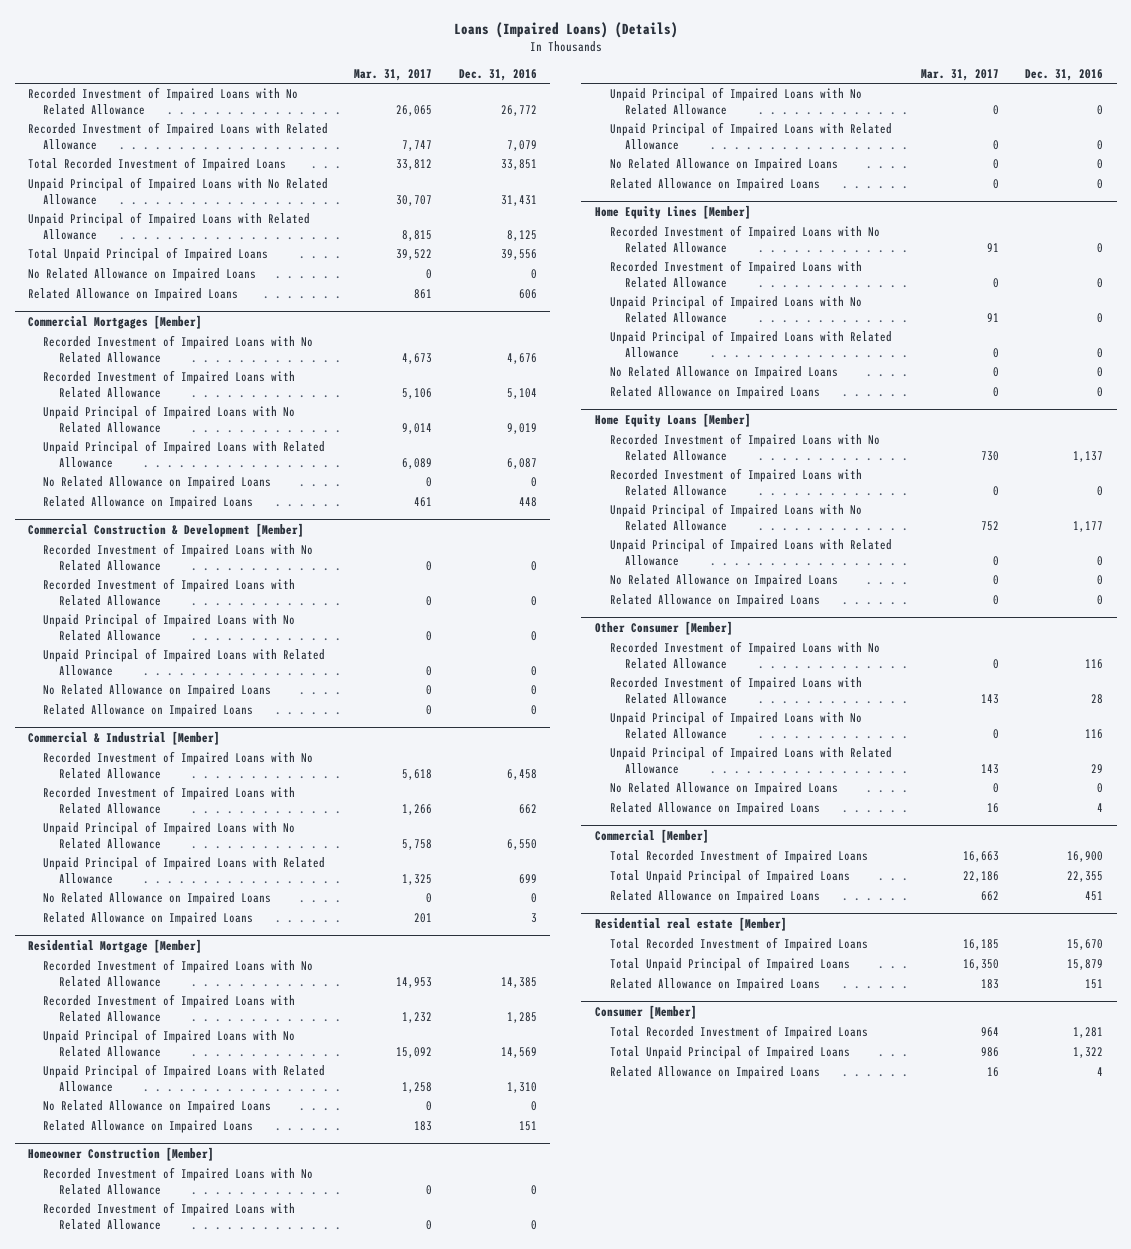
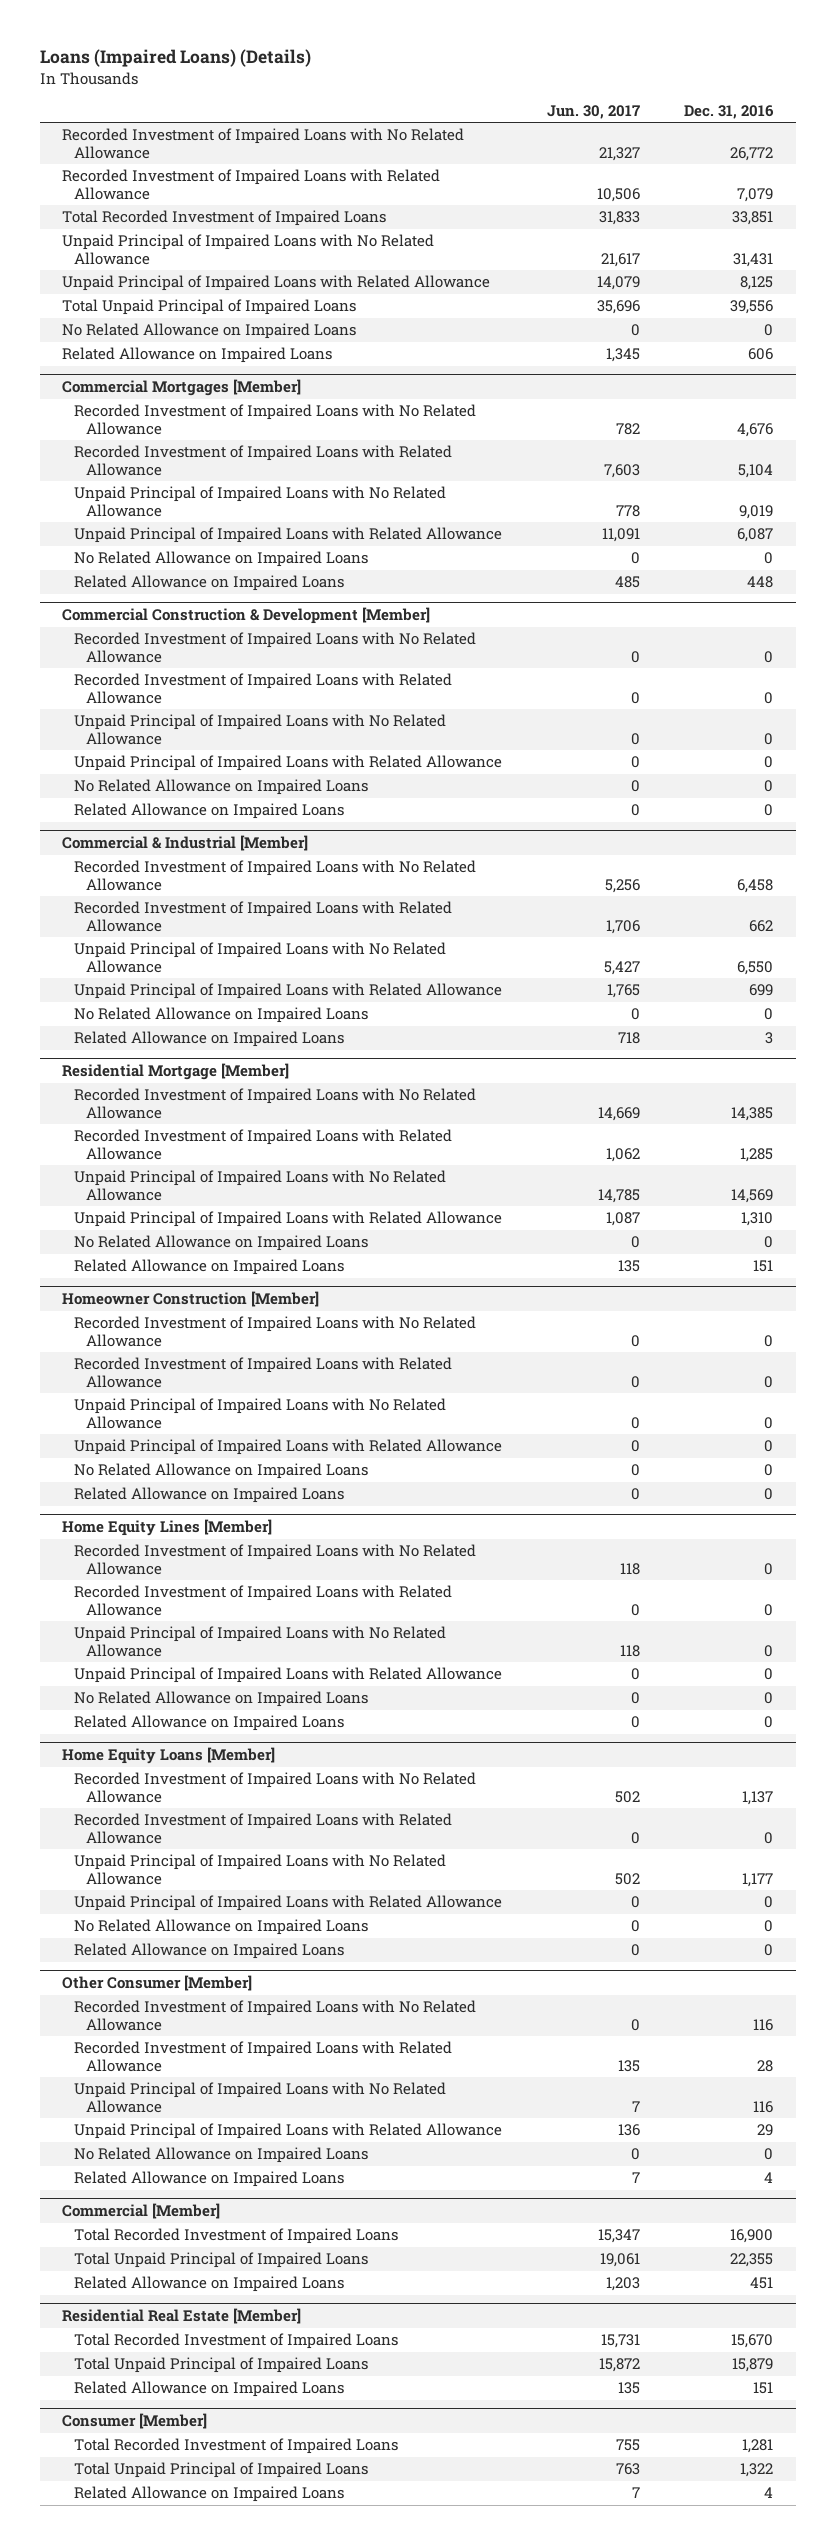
- | Mar. 31, 2017 | Dec. 31, 2016
+ | Jun. 30, 2017 | Dec. 31, 2016
- Residential real estate [Member]
+ Residential Real Estate [Member]

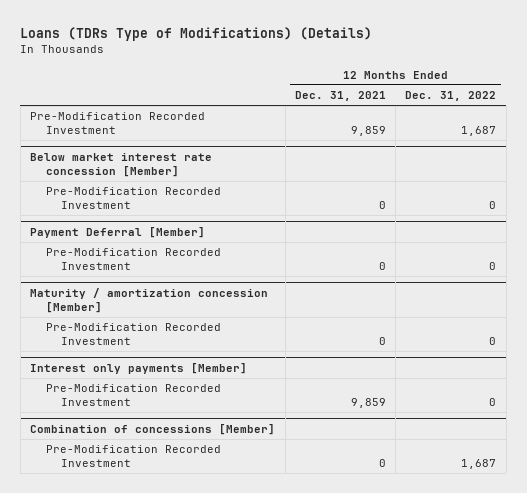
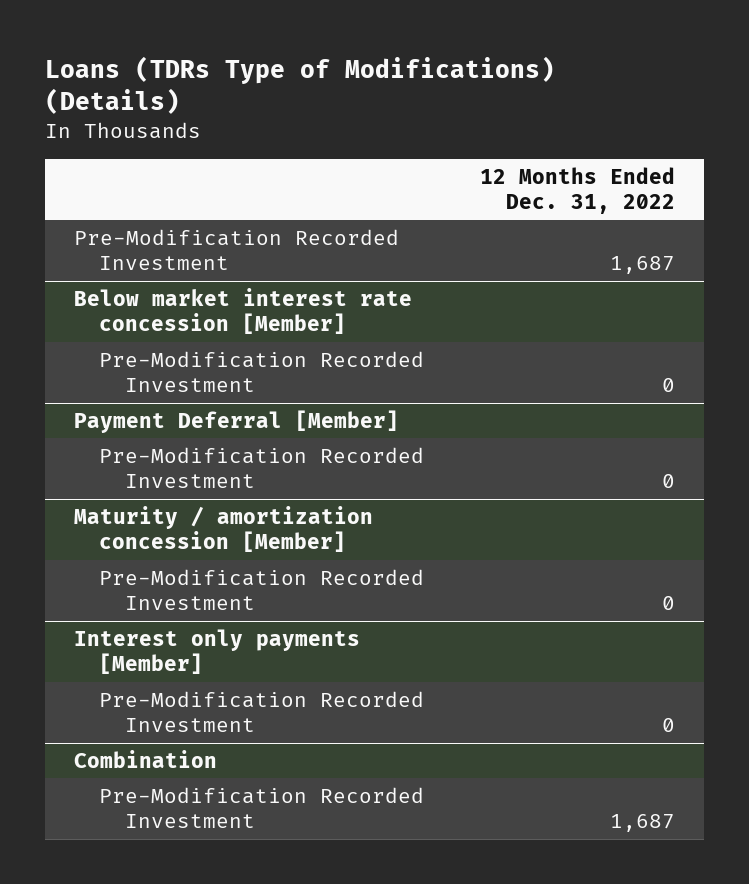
- | 12 Months Ended Dec. 31, 2021 | 12 Months Ended Dec. 31, 2022
+ | 12 Months Ended Dec. 31, 2022
- Combination of concessions [Member]
+ Combination

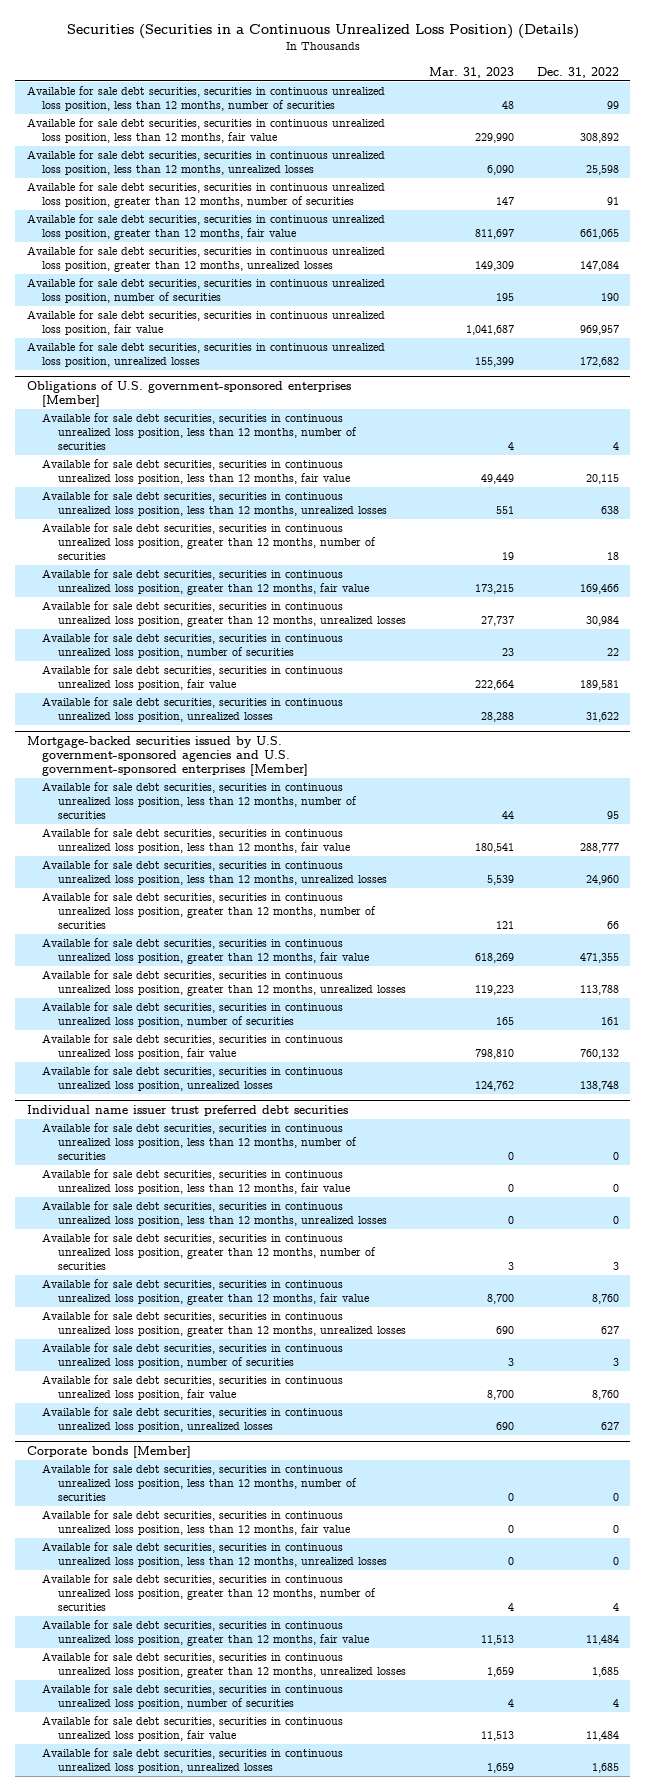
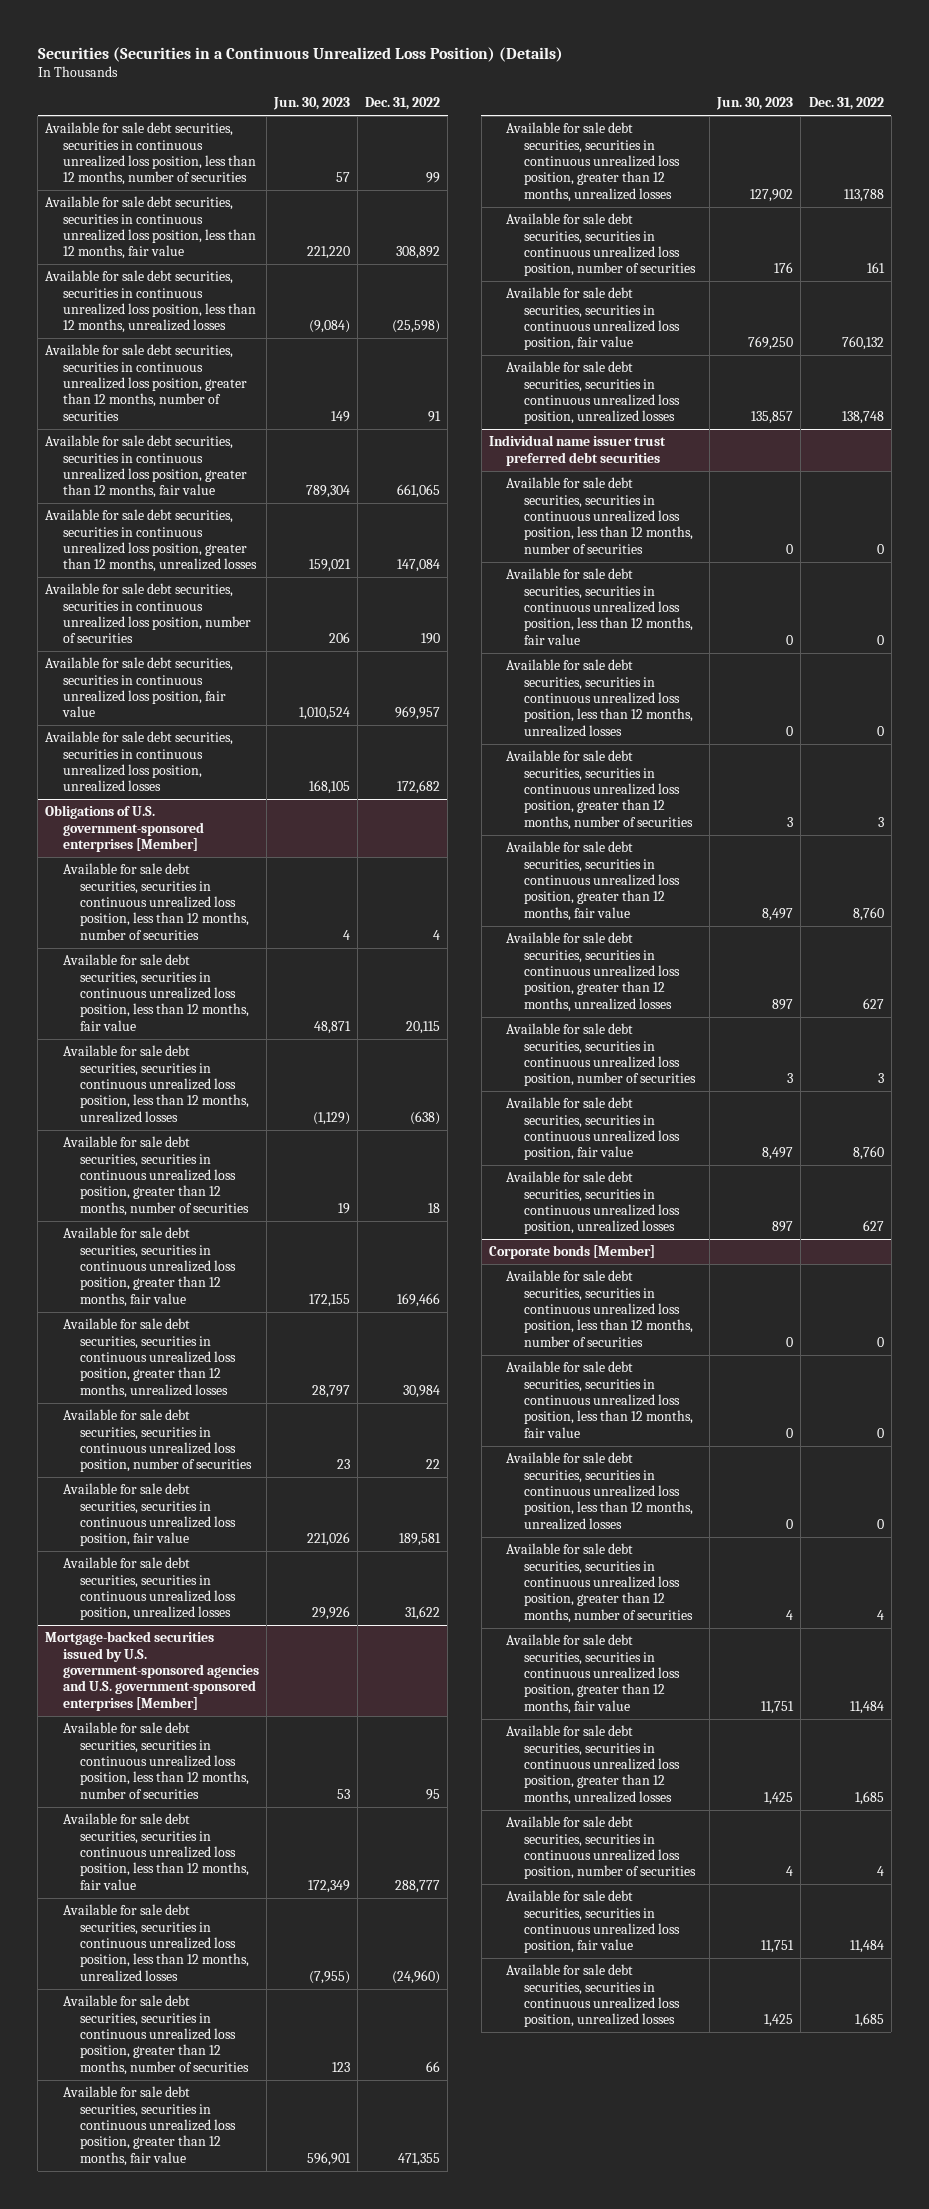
- | Mar. 31, 2023 | Dec. 31, 2022
+ | Jun. 30, 2023 | Dec. 31, 2022
- Available for sale debt securities, securities in continuous unrealized loss position, less than 12 months, unrealized losses | 6,090 | 25,598
+ Available for sale debt securities, securities in continuous unrealized loss position, less than 12 months, unrealized losses | (9,084) | (25,598)
@ Obligations of U.S. government-sponsored enterprises [Member]
- Available for sale debt securities, securities in continuous unrealized loss position, less than 12 months, unrealized losses | 551 | 638
+ Available for sale debt securities, securities in continuous unrealized loss position, less than 12 months, unrealized losses | (1,129) | (638)
@ Mortgage-backed securities issued by U.S. government-sponsored agencies and U.S. government-sponsored enterprises [Member]
- Available for sale debt securities, securities in continuous unrealized loss position, less than 12 months, unrealized losses | 5,539 | 24,960
+ Available for sale debt securities, securities in continuous unrealized loss position, less than 12 months, unrealized losses | (7,955) | (24,960)

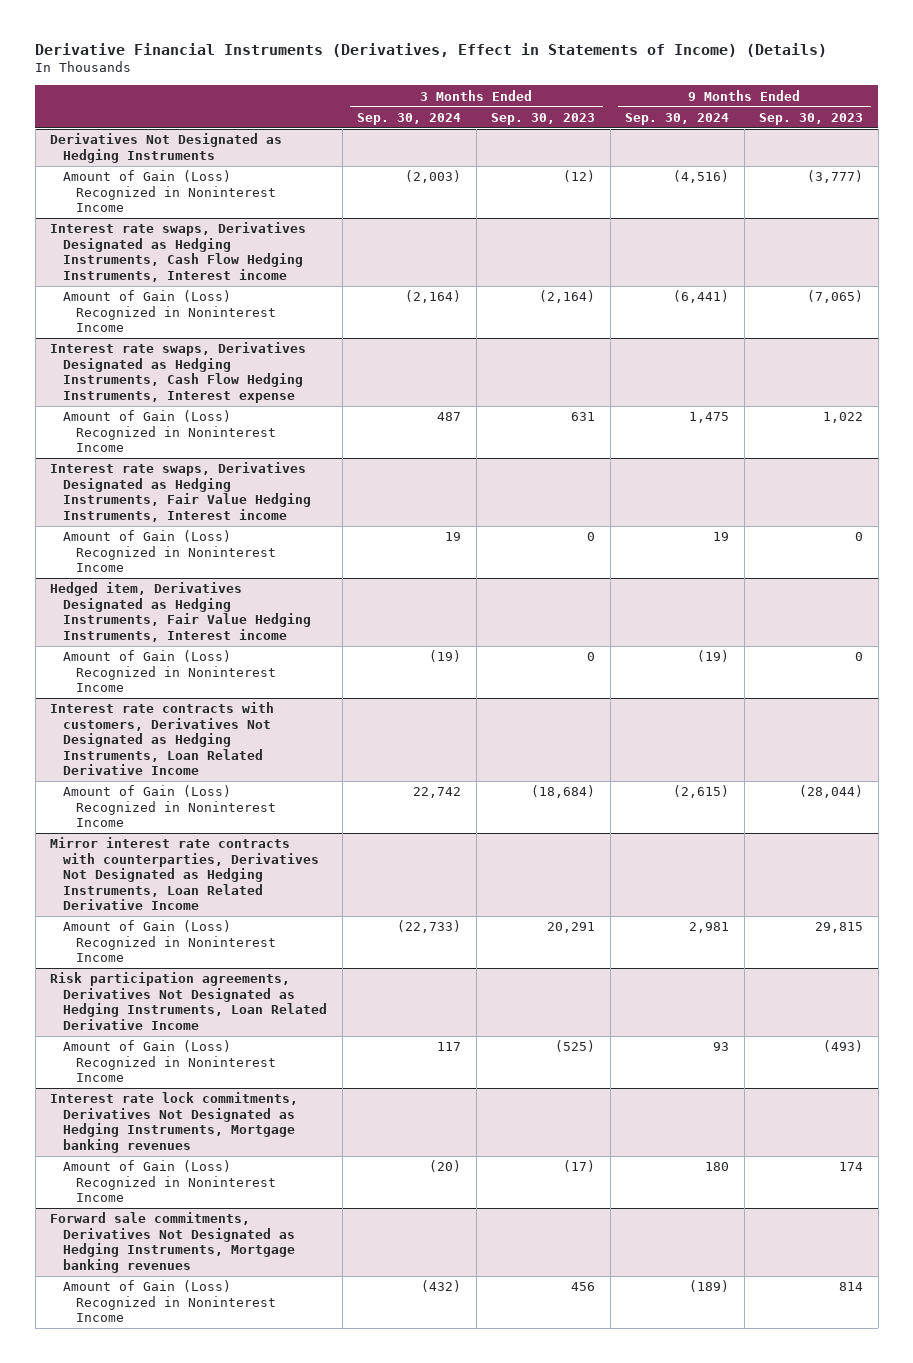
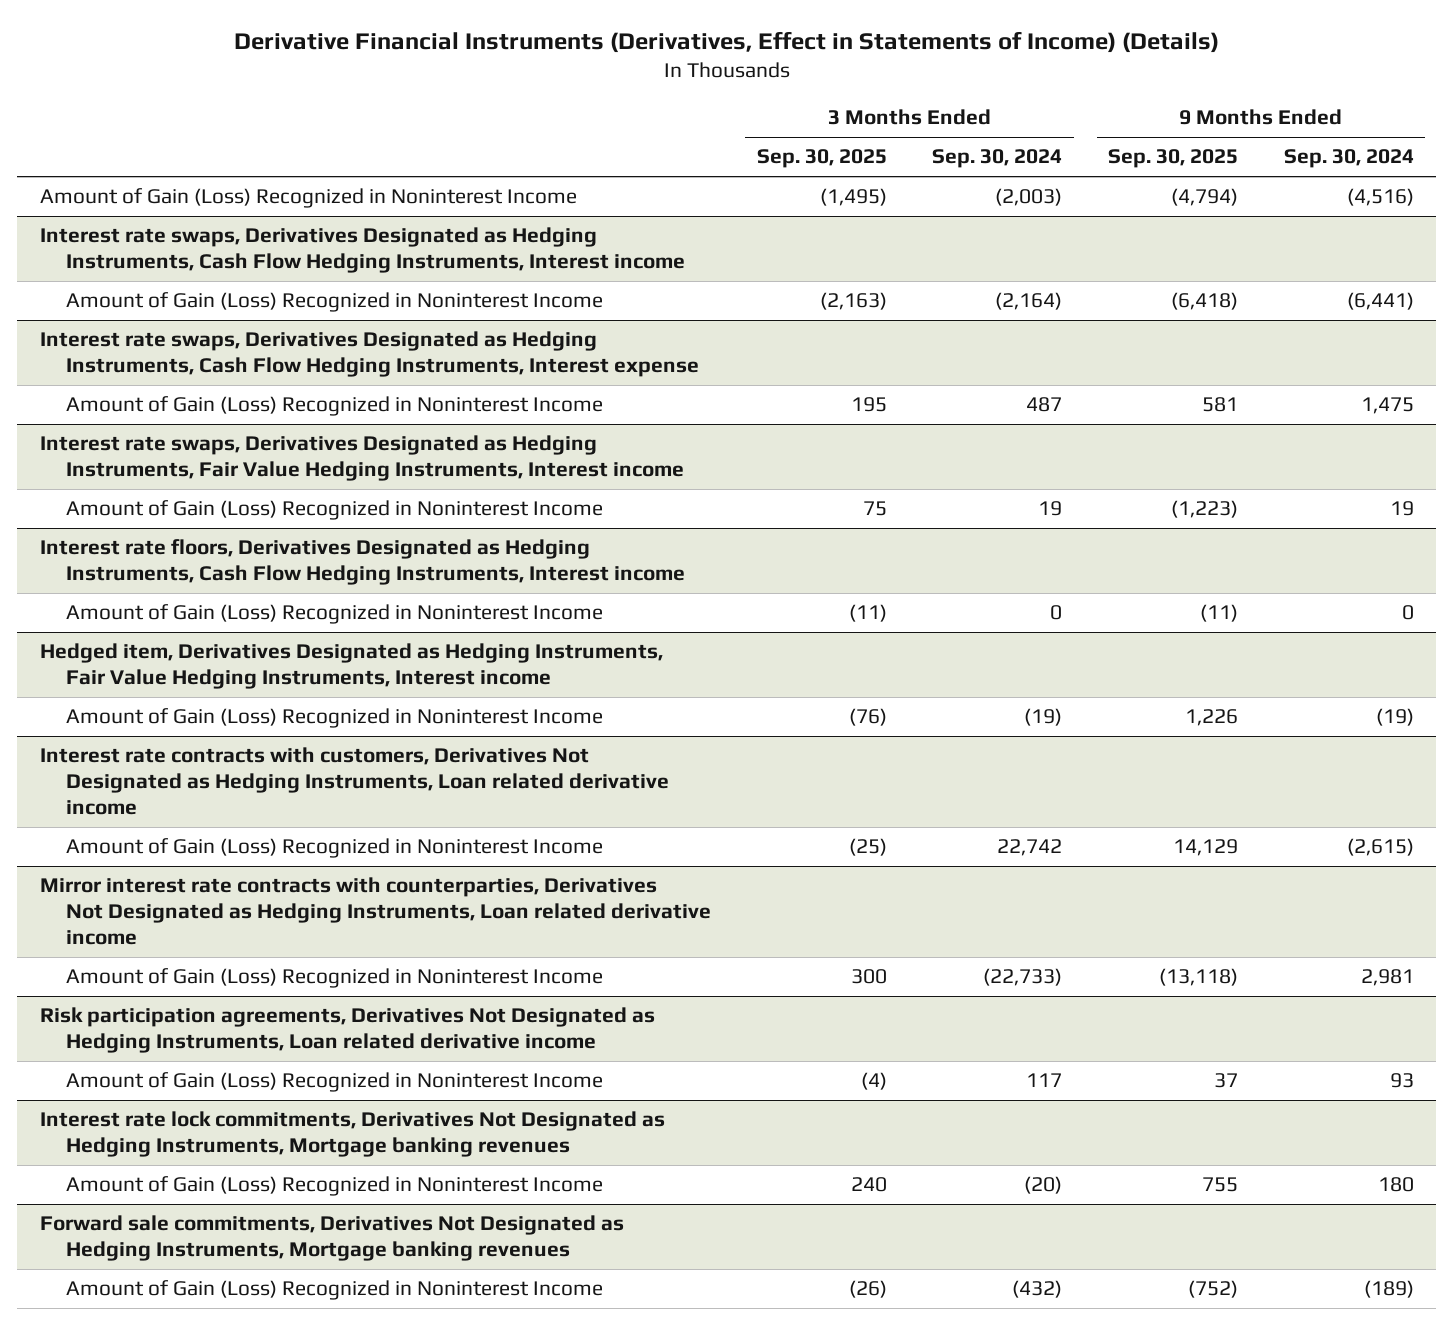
- | 3 Months Ended Sep. 30, 2024 | 3 Months Ended Sep. 30, 2023 | 9 Months Ended Sep. 30, 2024 | 9 Months Ended Sep. 30, 2023
+ | 3 Months Ended Sep. 30, 2025 | 3 Months Ended Sep. 30, 2024 | 9 Months Ended Sep. 30, 2025 | 9 Months Ended Sep. 30, 2024
- Derivatives Not Designated as Hedging Instruments
+ Interest rate floors, Derivatives Designated as Hedging Instruments, Cash Flow Hedging Instruments, Interest income
+ Amount of Gain (Loss) Recognized in Noninterest Income | (11) | 0 | (11) | 0
- Interest rate contracts with customers, Derivatives Not Designated as Hedging Instruments, Loan Related Derivative Income
+ Interest rate contracts with customers, Derivatives Not Designated as Hedging Instruments, Loan related derivative income
- Mirror interest rate contracts with counterparties, Derivatives Not Designated as Hedging Instruments, Loan Related Derivative Income
+ Mirror interest rate contracts with counterparties, Derivatives Not Designated as Hedging Instruments, Loan related derivative income
- Risk participation agreements, Derivatives Not Designated as Hedging Instruments, Loan Related Derivative Income
+ Risk participation agreements, Derivatives Not Designated as Hedging Instruments, Loan related derivative income

